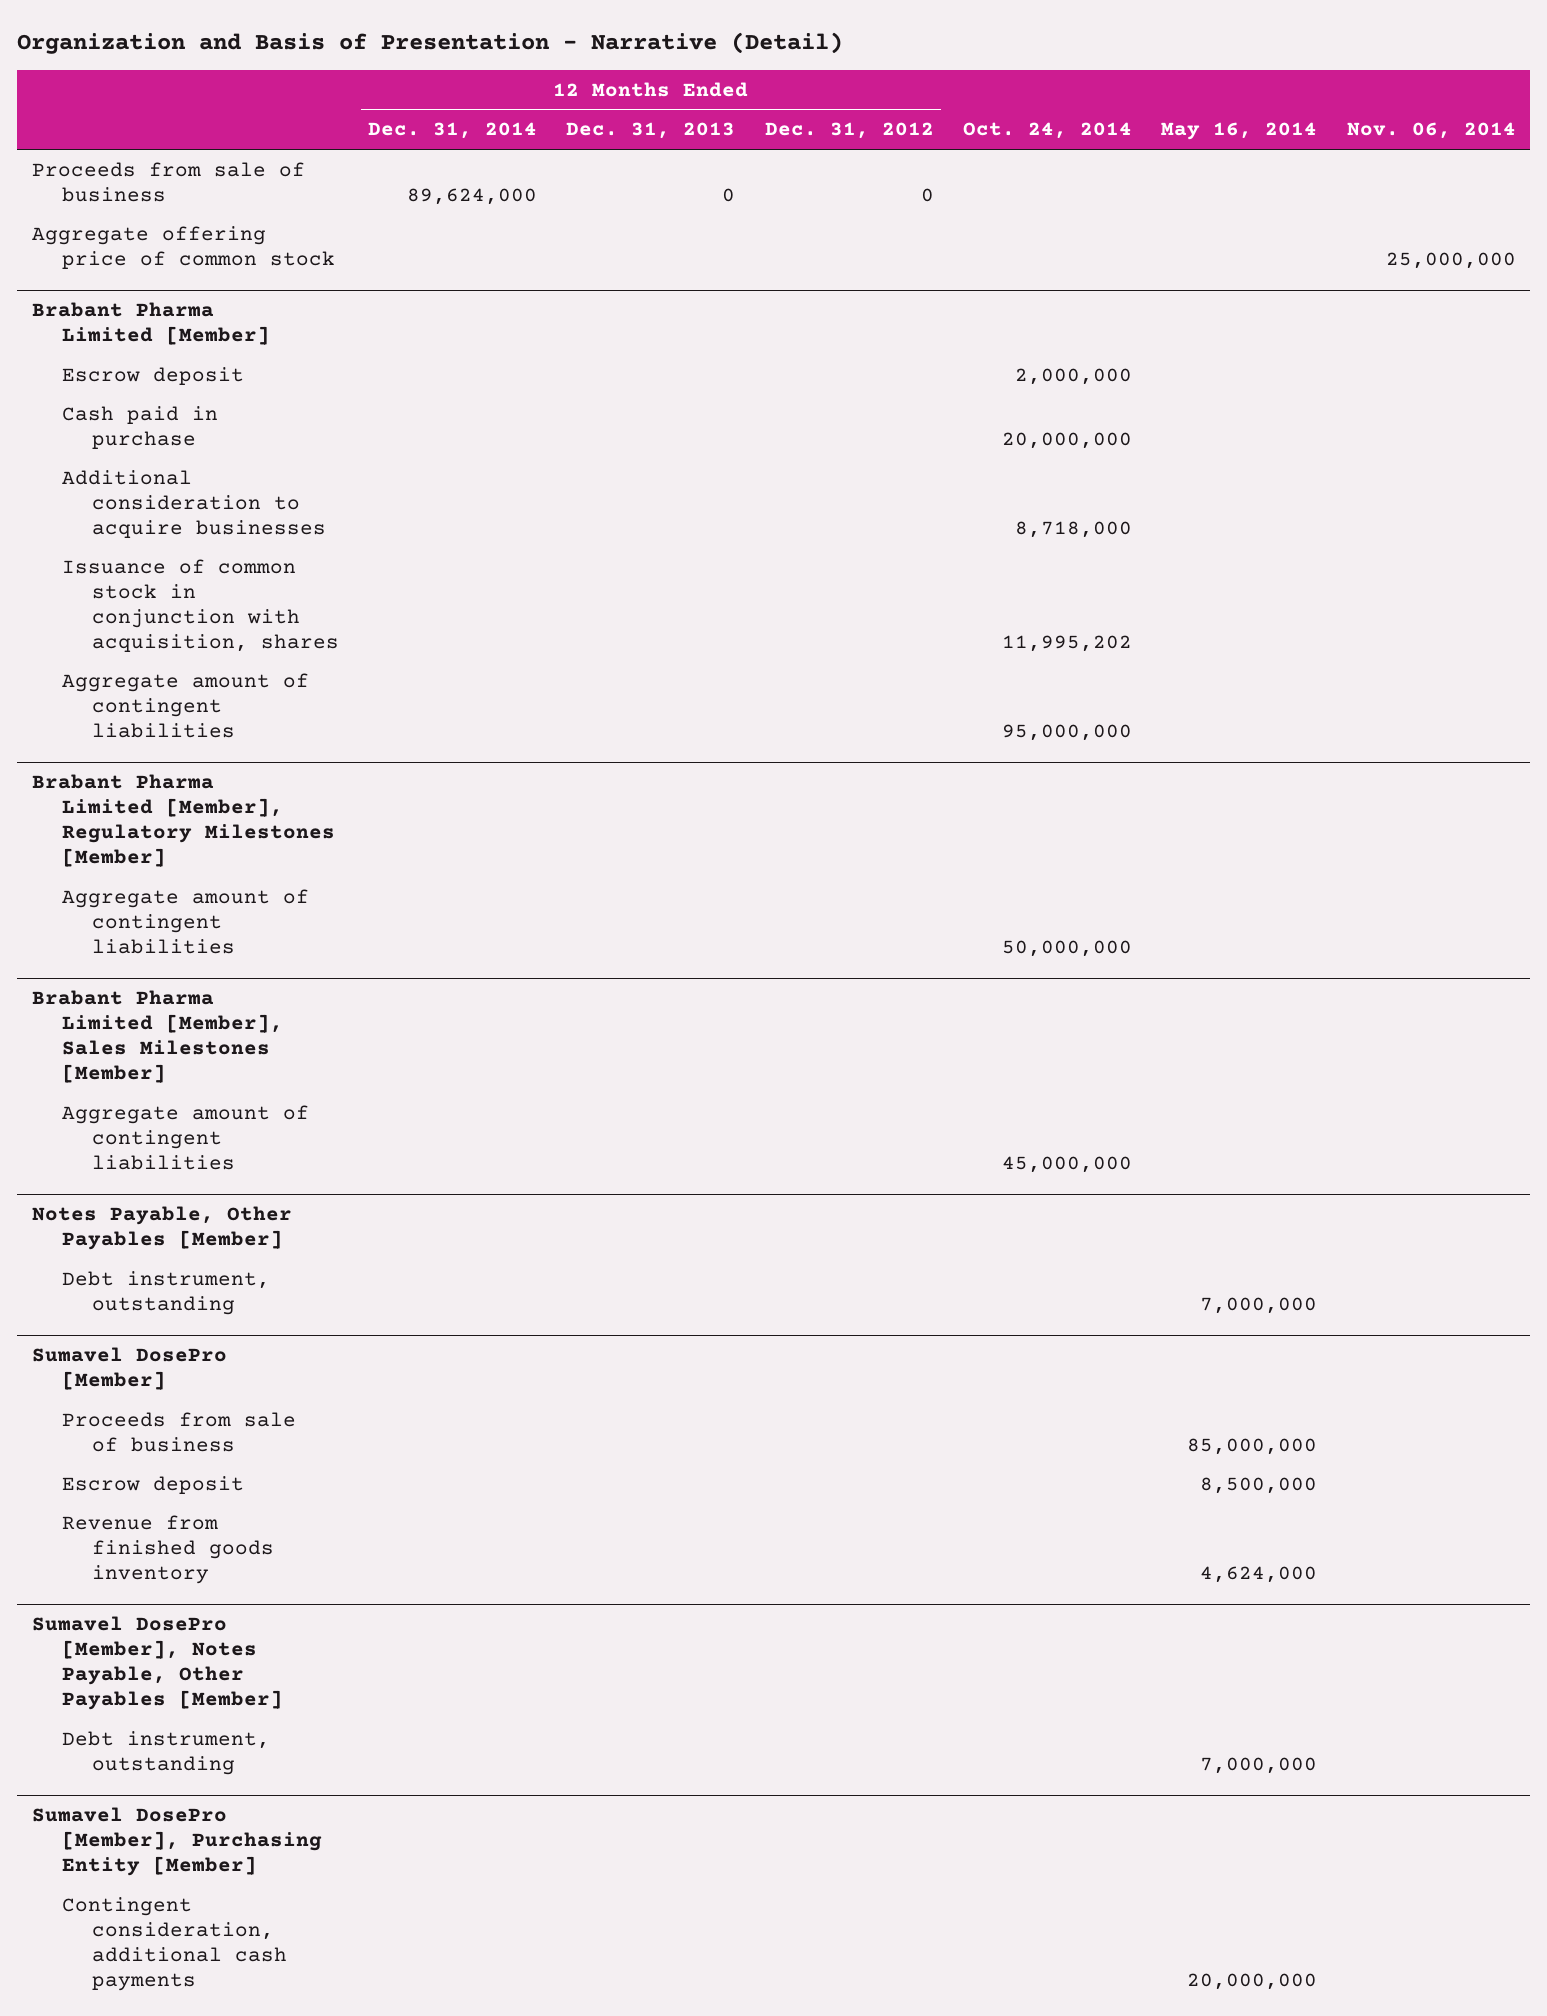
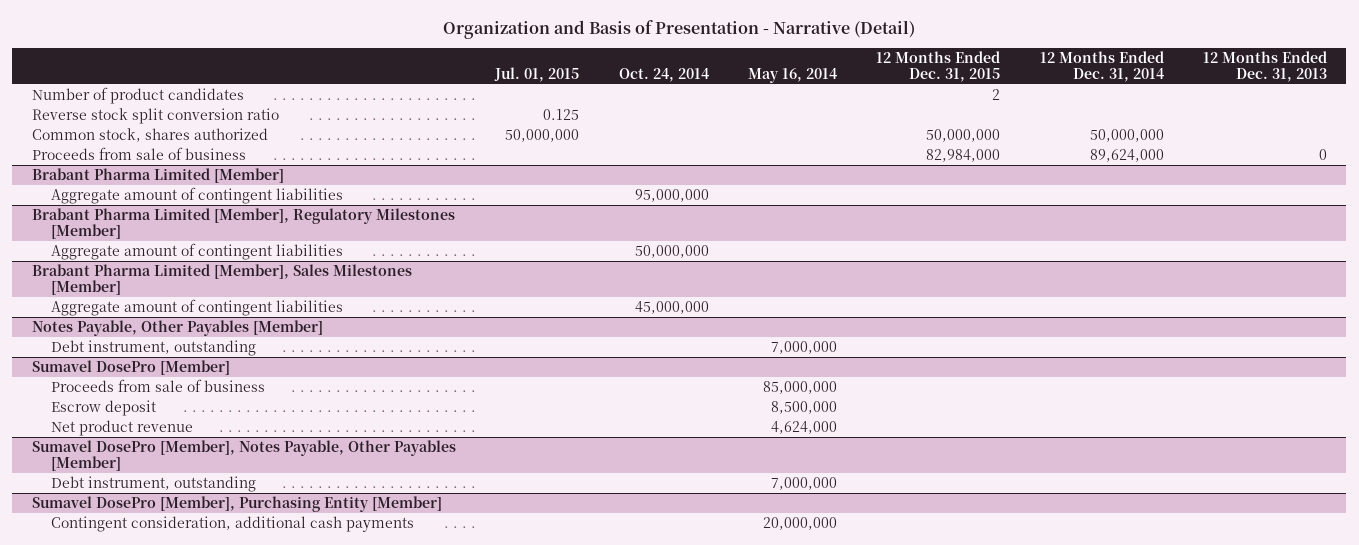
- | 12 Months Ended Dec. 31, 2014 | 12 Months Ended Dec. 31, 2013 | 12 Months Ended Dec. 31, 2012 | Oct. 24, 2014 | May 16, 2014 | Nov. 06, 2014
+ | Jul. 01, 2015 | Oct. 24, 2014 | May 16, 2014 | 12 Months Ended Dec. 31, 2015 | 12 Months Ended Dec. 31, 2014 | 12 Months Ended Dec. 31, 2013
+ Number of product candidates | | | | 2 | |
+ Reverse stock split conversion ratio | 0.125 | | | | |
+ Common stock, shares authorized | 50,000,000 | | | 50,000,000 | 50,000,000 |
- Aggregate offering price of common stock | | | | | | 25,000,000
@ Brabant Pharma Limited [Member]
- Escrow deposit | | | | 2,000,000 | |
- Cash paid in purchase | | | | 20,000,000 | |
- Additional consideration to acquire businesses | | | | 8,718,000 | |
- Issuance of common stock in conjunction with acquisition, shares | | | | 11,995,202 | |
@ Sumavel DosePro [Member]
- Revenue from finished goods inventory | | | | | 4,624,000 |
+ Net product revenue | | | 4,624,000 | | |

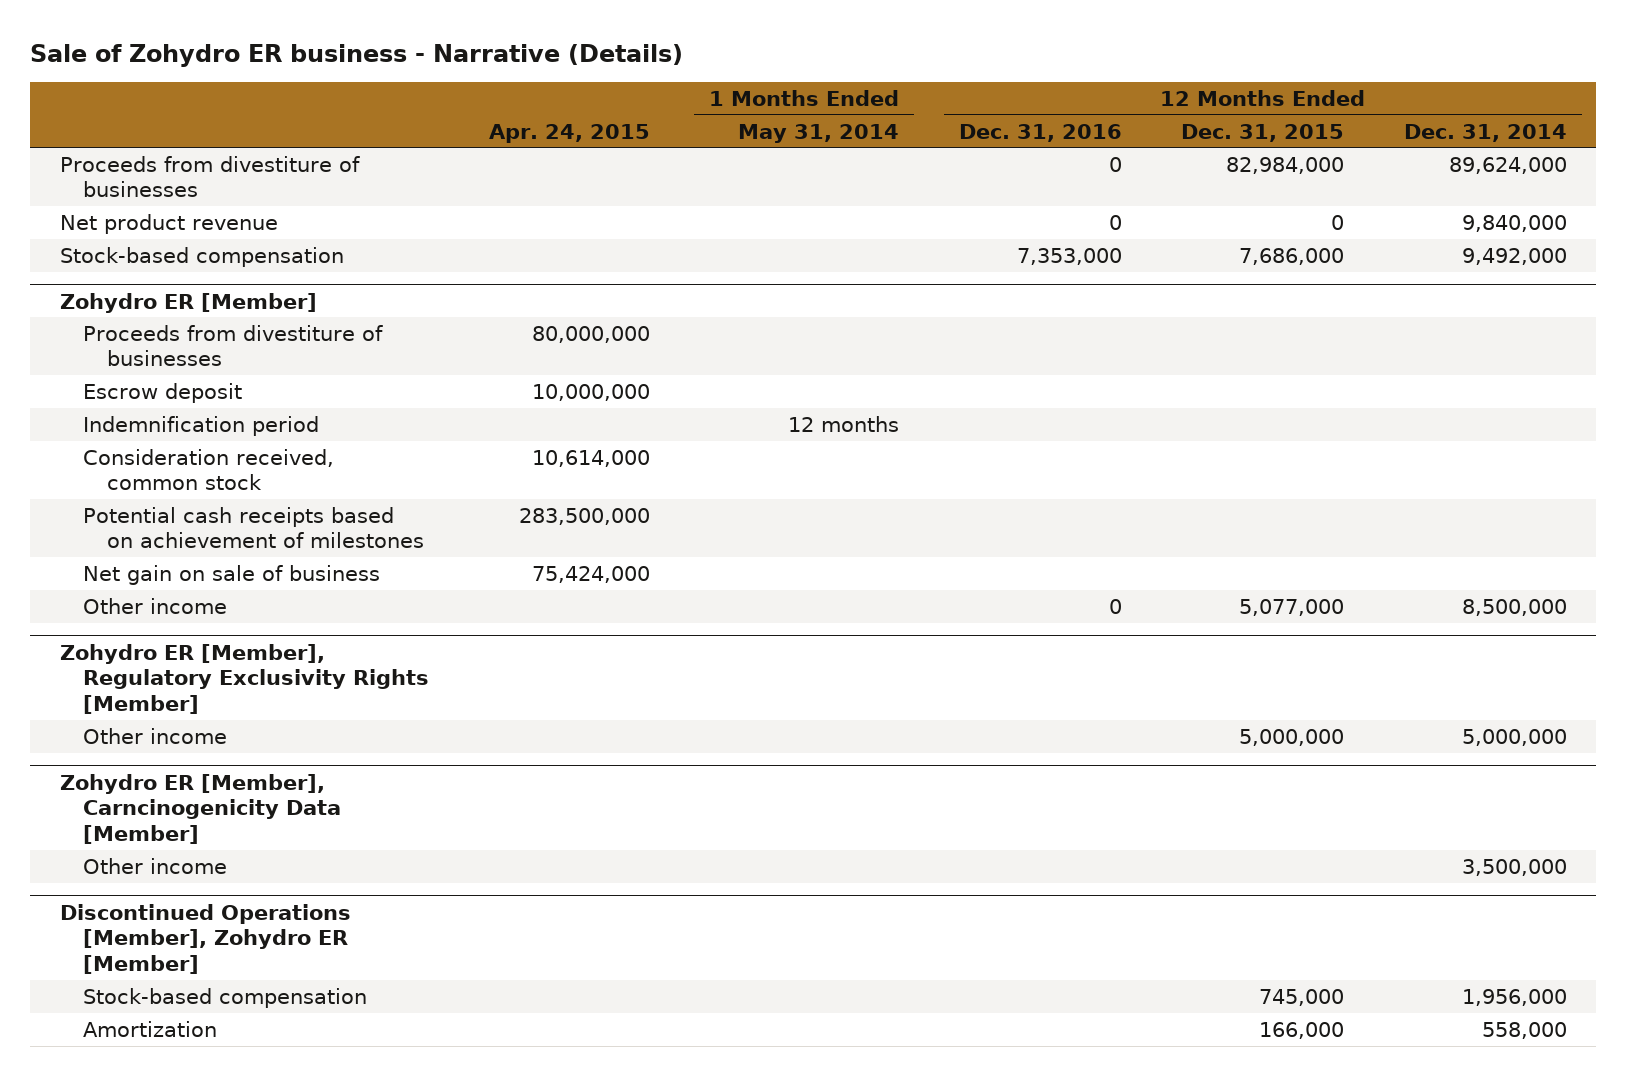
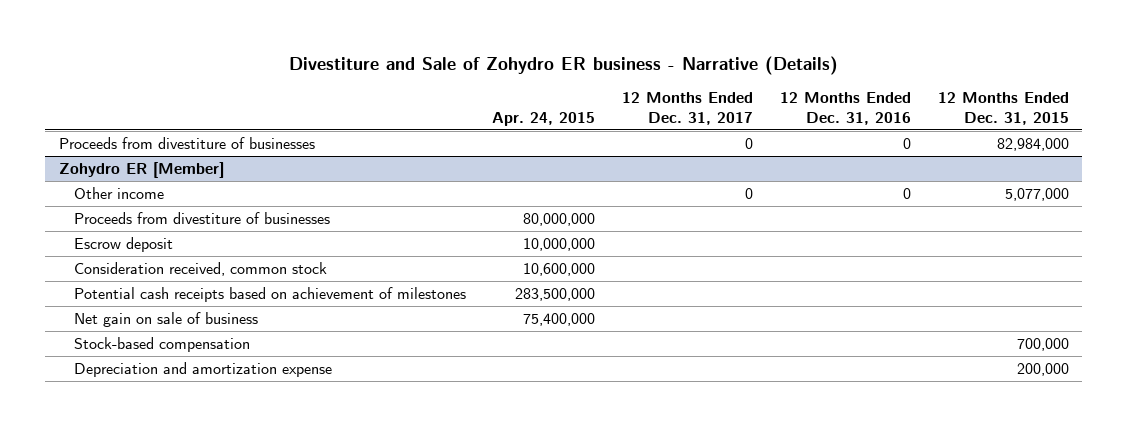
- Sale of Zohydro ER business - Narrative (Details)
+ Divestiture and Sale of Zohydro ER business - Narrative (Details)
- | Apr. 24, 2015 | 1 Months Ended May 31, 2014 | 12 Months Ended Dec. 31, 2016 | 12 Months Ended Dec. 31, 2015 | 12 Months Ended Dec. 31, 2014
+ | Apr. 24, 2015 | 12 Months Ended Dec. 31, 2017 | 12 Months Ended Dec. 31, 2016 | 12 Months Ended Dec. 31, 2015
- Net product revenue | | | 0 | 0 | 9,840,000
- Stock-based compensation | | | 7,353,000 | 7,686,000 | 9,492,000
@ Zohydro ER [Member]
moved up: Other income | | 0 | 0 | 5,077,000
- Indemnification period | | 12 months | | |
- Consideration received, common stock | 10,614,000 | | | |
+ Consideration received, common stock | 10,600,000 | | |
- Net gain on sale of business | 75,424,000 | | | |
- Zohydro ER [Member], Regulatory Exclusivity Rights [Member]
- Other income | | | | 5,000,000 | 5,000,000
- Zohydro ER [Member], Carncinogenicity Data [Member]
- Other income | | | | | 3,500,000
- Discontinued Operations [Member], Zohydro ER [Member]
- Stock-based compensation | | | | 745,000 | 1,956,000
- Amortization | | | | 166,000 | 558,000
@ Zohydro ER [Member]
+ Net gain on sale of business | 75,400,000 | | |
+ Stock-based compensation | | | | 700,000
+ Depreciation and amortization expense | | | | 200,000

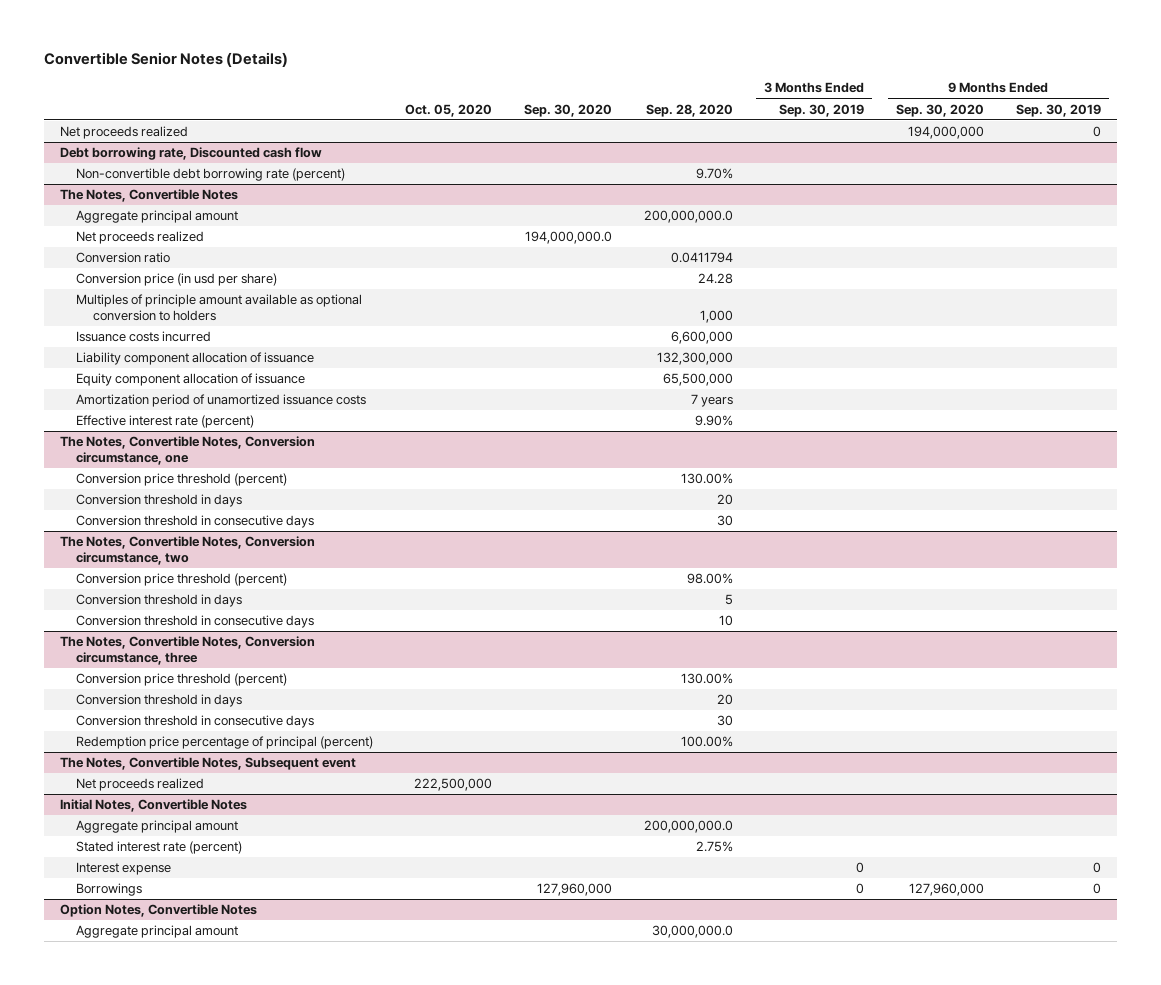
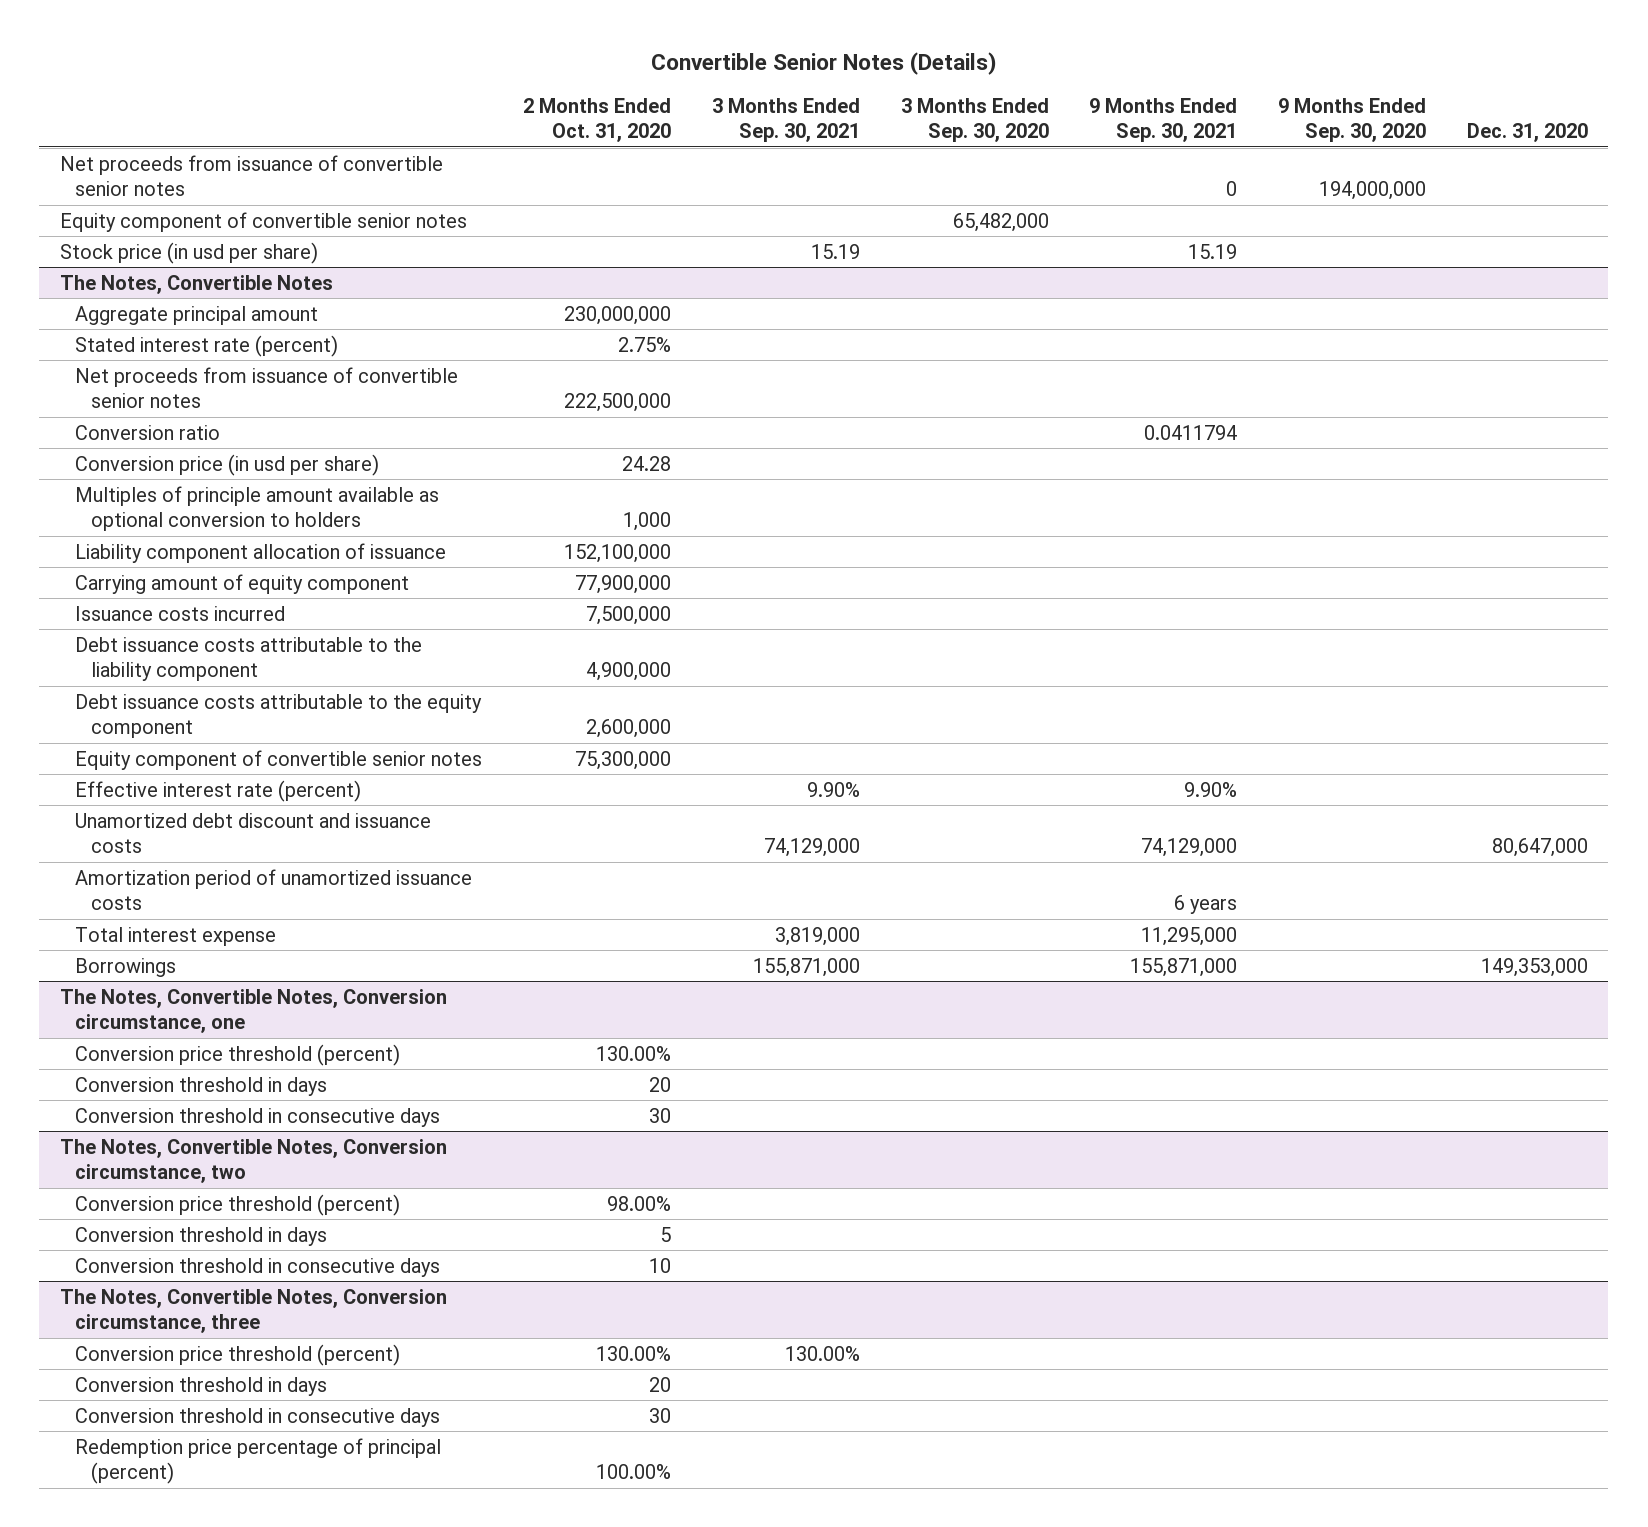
- | Oct. 05, 2020 | Sep. 30, 2020 | Sep. 28, 2020 | 3 Months Ended Sep. 30, 2019 | 9 Months Ended Sep. 30, 2020 | 9 Months Ended Sep. 30, 2019
+ | 2 Months Ended Oct. 31, 2020 | 3 Months Ended Sep. 30, 2021 | 3 Months Ended Sep. 30, 2020 | 9 Months Ended Sep. 30, 2021 | 9 Months Ended Sep. 30, 2020 | Dec. 31, 2020
- Net proceeds realized | | | | | 194,000,000 | 0
- Debt borrowing rate, Discounted cash flow
- Non-convertible debt borrowing rate (percent) | | | 9.70% | | |
+ Net proceeds from issuance of convertible senior notes | | | | 0 | 194,000,000 |
+ Equity component of convertible senior notes | | | 65,482,000 | | |
+ Stock price (in usd per share) | | 15.19 | | 15.19 | |
@ The Notes, Convertible Notes
- Net proceeds realized | | 194,000,000.0 | | | |
+ Stated interest rate (percent) | 2.75% | | | | |
+ Net proceeds from issuance of convertible senior notes | 222,500,000 | | | | |
- Equity component allocation of issuance | | | 65,500,000 | | |
+ Carrying amount of equity component | 77,900,000 | | | | |
moved down: Issuance costs incurred | 7,500,000 | | | | |
+ Debt issuance costs attributable to the liability component | 4,900,000 | | | | |
+ Debt issuance costs attributable to the equity component | 2,600,000 | | | | |
+ Equity component of convertible senior notes | 75,300,000 | | | | |
+ Unamortized debt discount and issuance costs | | 74,129,000 | | 74,129,000 | | 80,647,000
moved down: Amortization period of unamortized issuance costs | | | | 6 years | |
+ Total interest expense | | 3,819,000 | | 11,295,000 | |
+ Borrowings | | 155,871,000 | | 155,871,000 | | 149,353,000
- The Notes, Convertible Notes, Subsequent event
- Net proceeds realized | 222,500,000 | | | | |
- Initial Notes, Convertible Notes
- Aggregate principal amount | | | 200,000,000.0 | | |
- Stated interest rate (percent) | | | 2.75% | | |
- Interest expense | | | | 0 | | 0
- Borrowings | | 127,960,000 | | 0 | 127,960,000 | 0
- Option Notes, Convertible Notes
- Aggregate principal amount | | | 30,000,000.0 | | |

